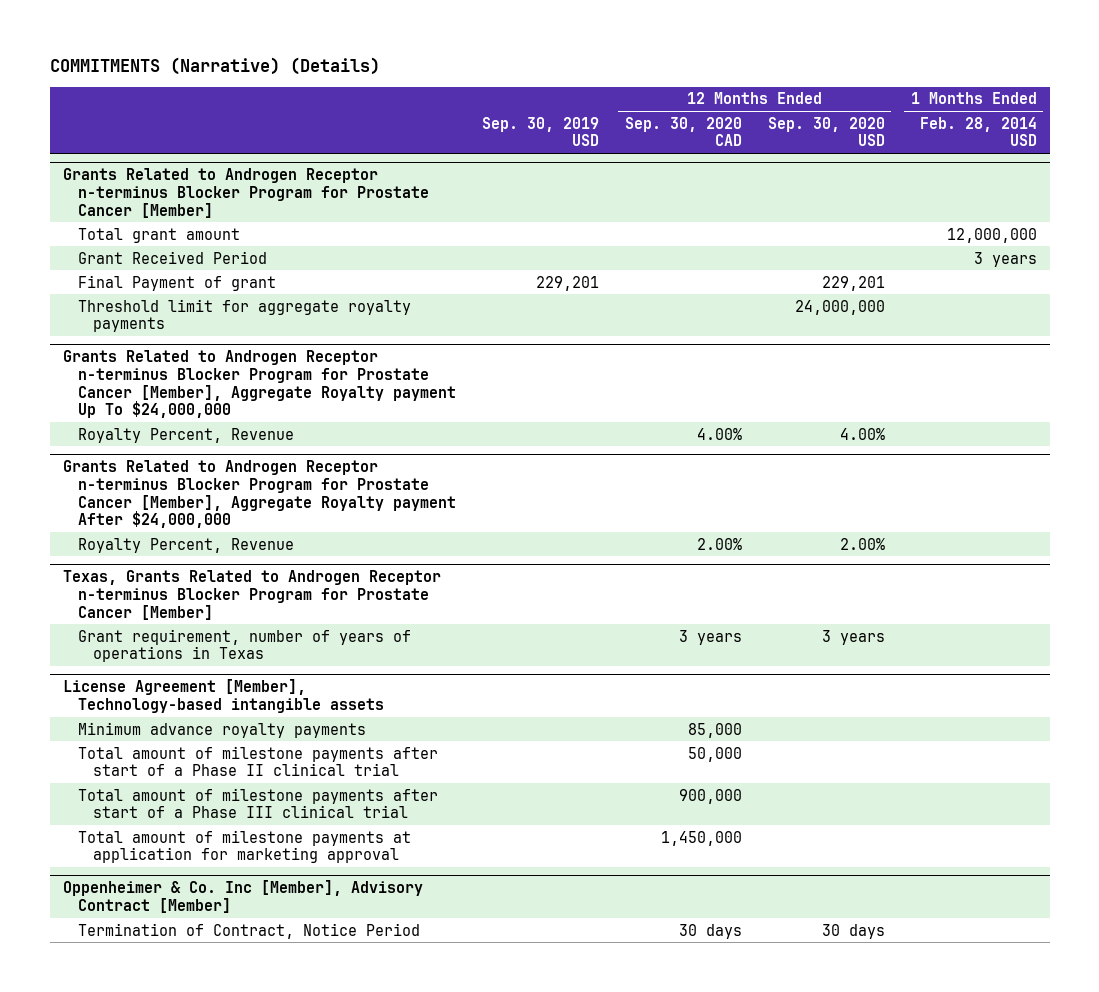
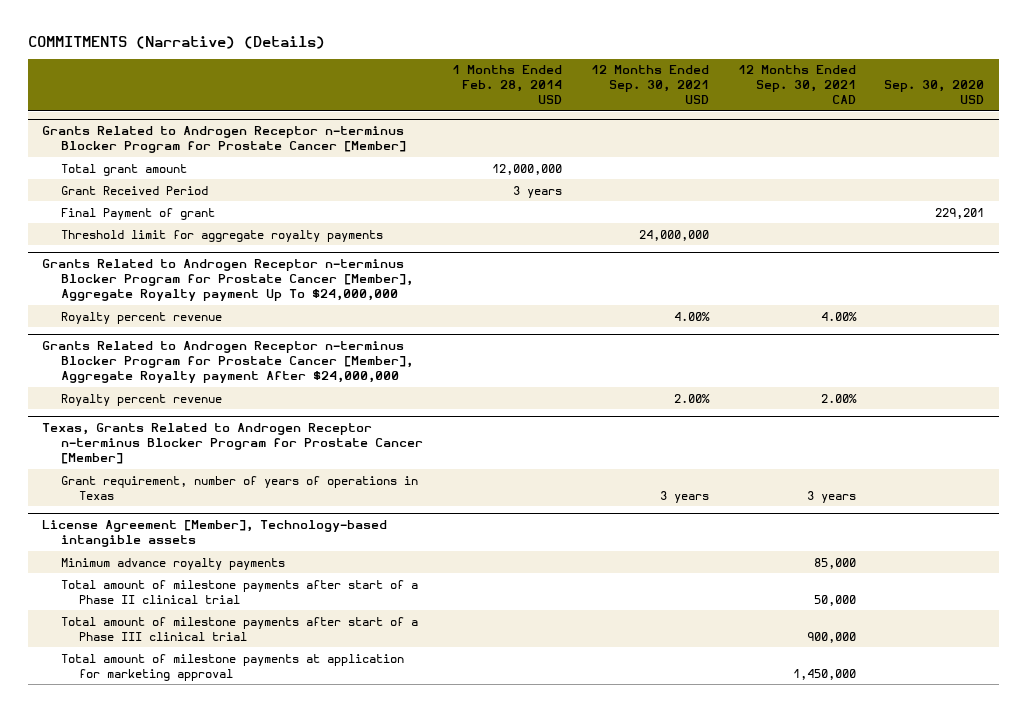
- | Sep. 30, 2019 USD | 12 Months Ended Sep. 30, 2020 CAD | 12 Months Ended Sep. 30, 2020 USD | 1 Months Ended Feb. 28, 2014 USD
+ | 1 Months Ended Feb. 28, 2014 USD | 12 Months Ended Sep. 30, 2021 USD | 12 Months Ended Sep. 30, 2021 CAD | Sep. 30, 2020 USD
@ Grants Related to Androgen Receptor n-terminus Blocker Program for Prostate Cancer [Member], Aggregate Royalty payment Up To $24,000,000
- Royalty Percent, Revenue | | 4.00% | 4.00% |
+ Royalty percent revenue | | 4.00% | 4.00% |
@ Grants Related to Androgen Receptor n-terminus Blocker Program for Prostate Cancer [Member], Aggregate Royalty payment After $24,000,000
- Royalty Percent, Revenue | | 2.00% | 2.00% |
+ Royalty percent revenue | | 2.00% | 2.00% |
- Oppenheimer & Co. Inc [Member], Advisory Contract [Member]
- Termination of Contract, Notice Period | | 30 days | 30 days |

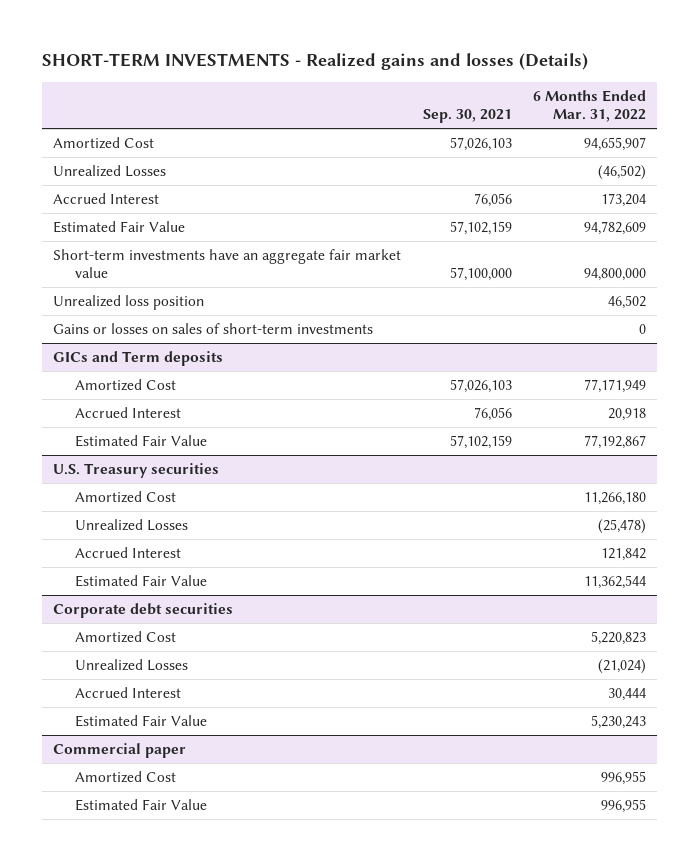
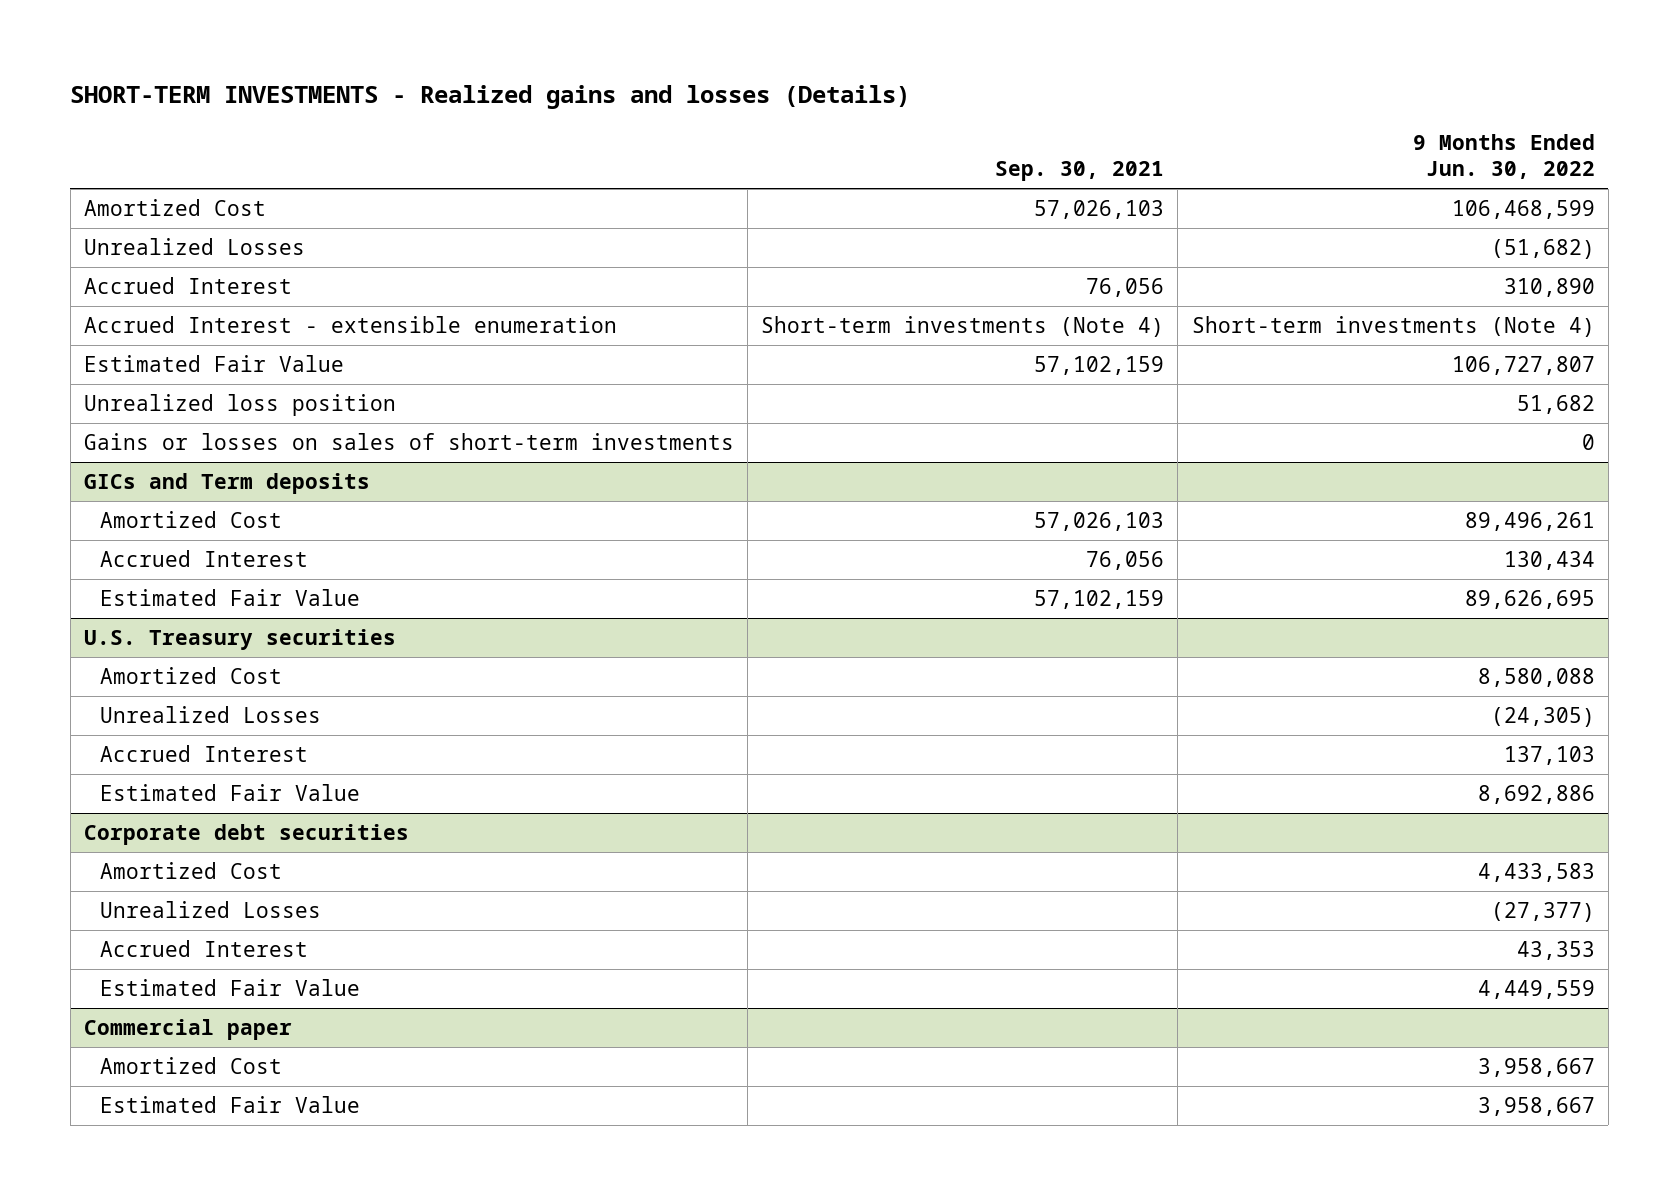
- | Sep. 30, 2021 | 6 Months Ended Mar. 31, 2022
+ | Sep. 30, 2021 | 9 Months Ended Jun. 30, 2022
+ Accrued Interest - extensible enumeration | Short-term investments (Note 4) | Short-term investments (Note 4)
- Short-term investments have an aggregate fair market value | 57,100,000 | 94,800,000

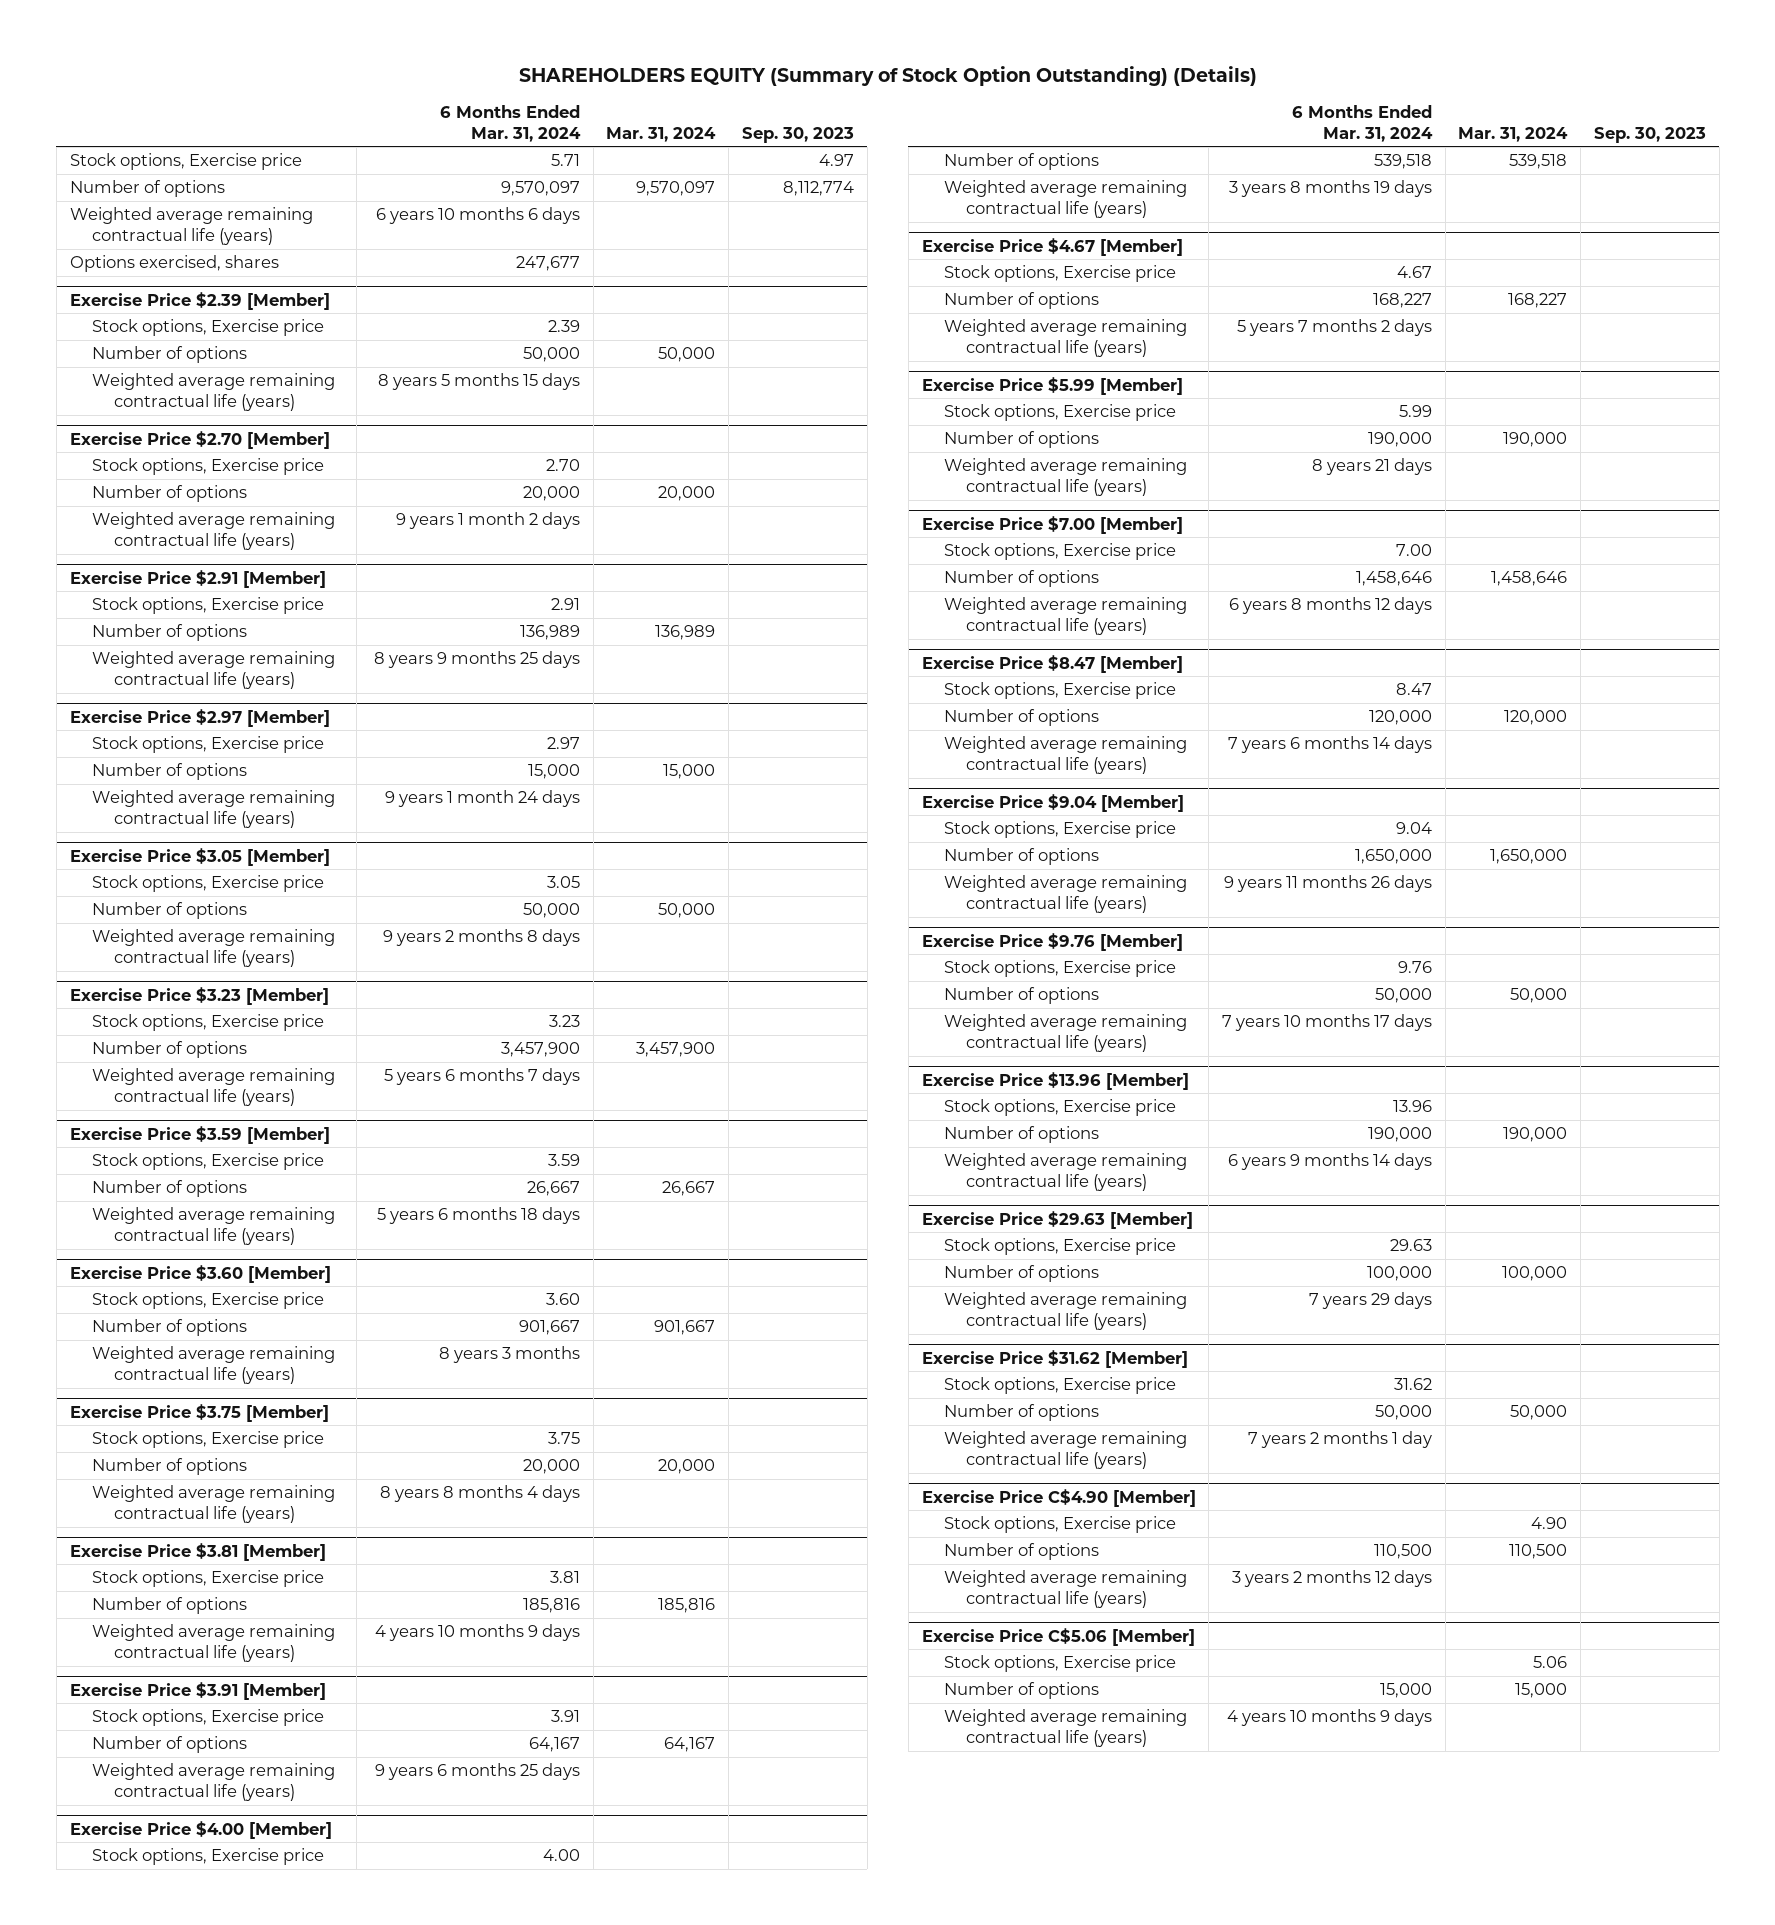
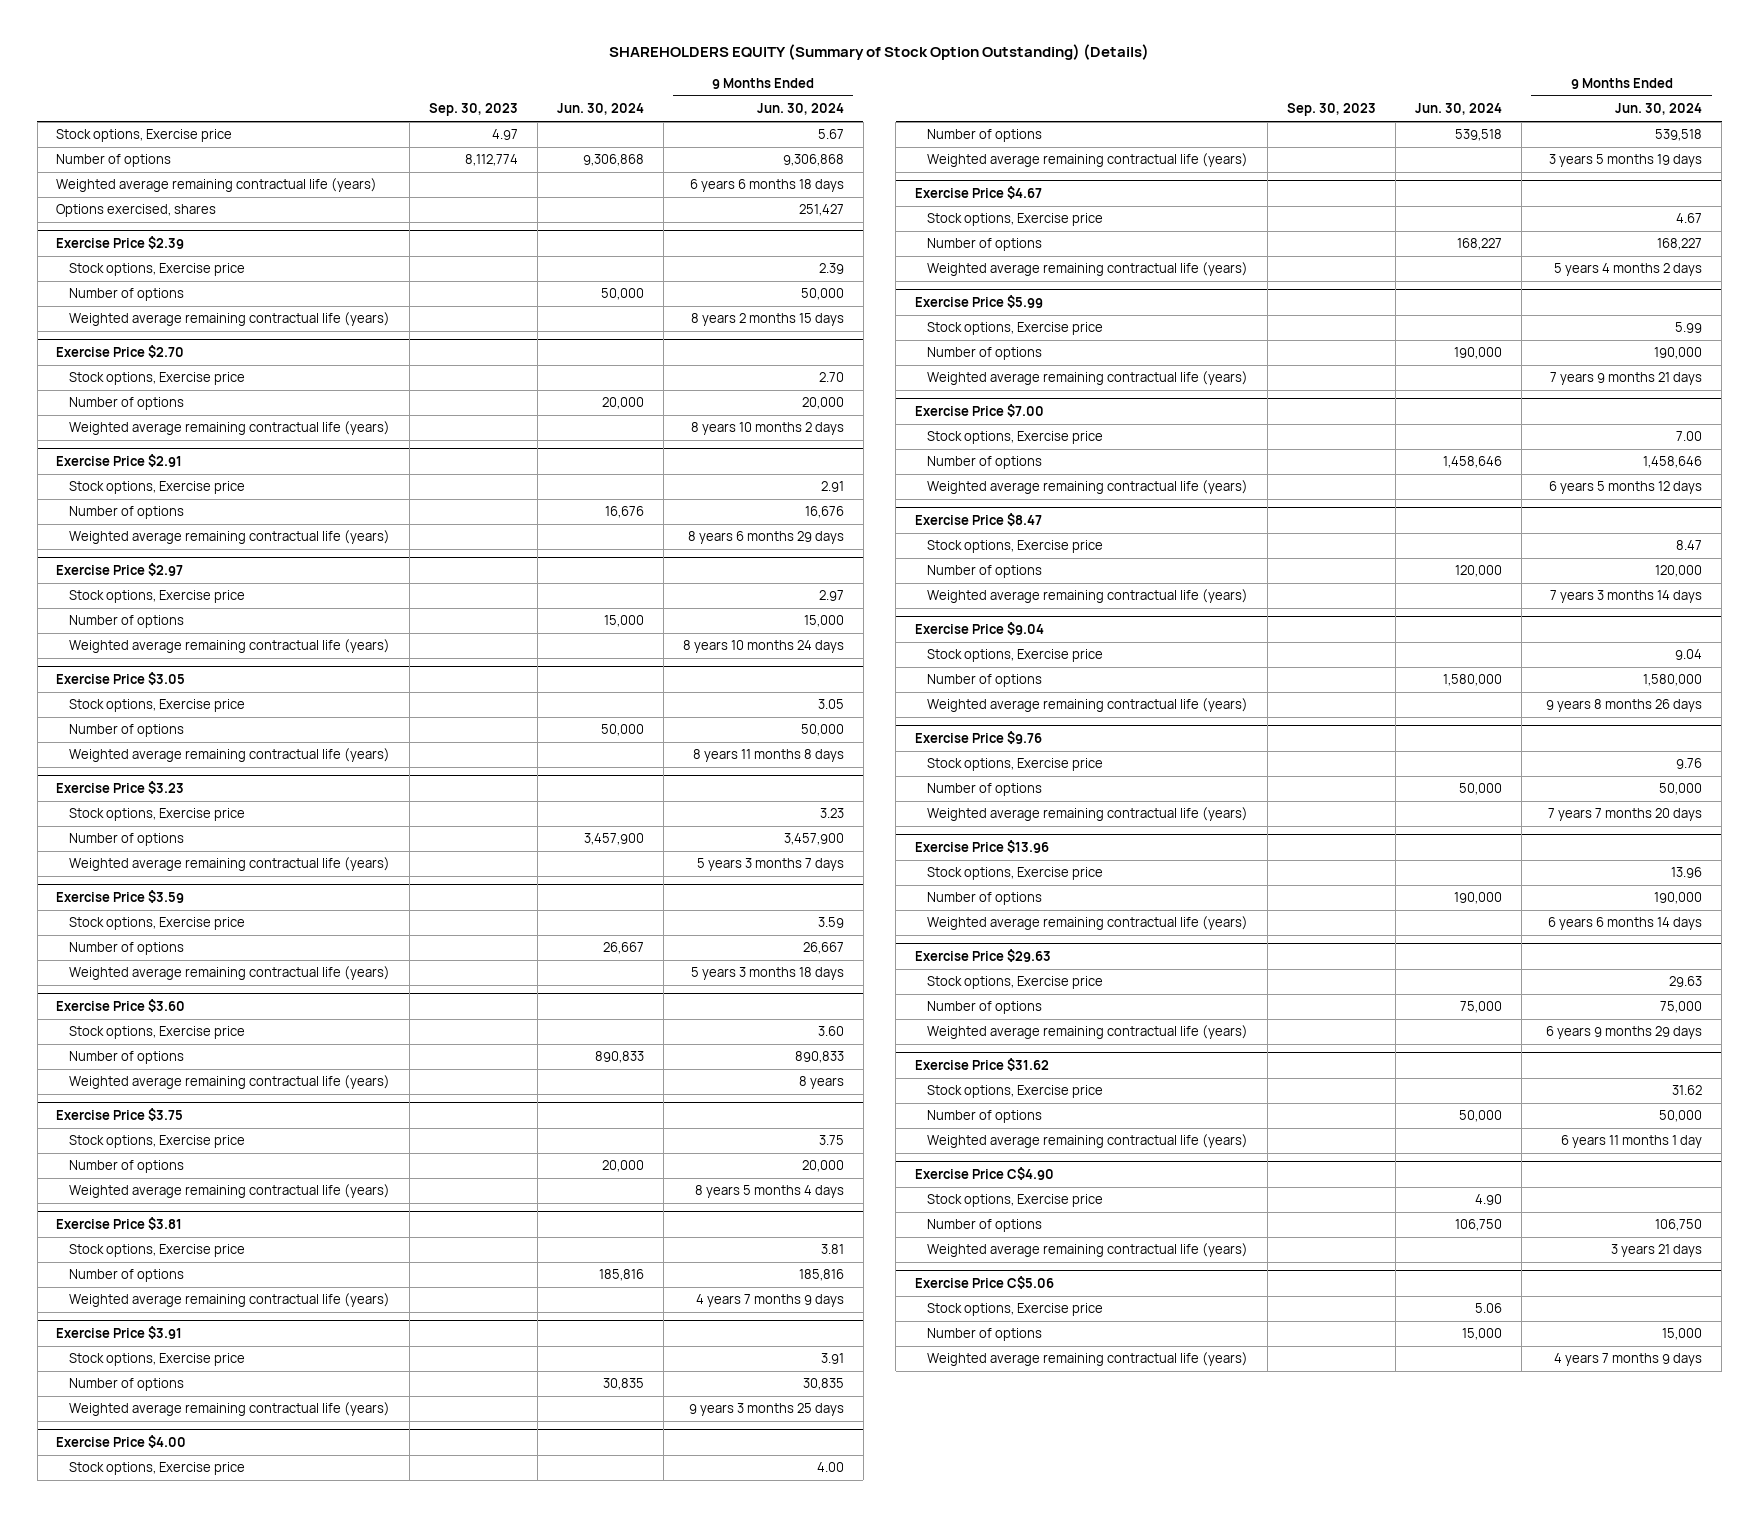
- | 6 Months Ended Mar. 31, 2024 | Mar. 31, 2024 | Sep. 30, 2023
+ | Sep. 30, 2023 | Jun. 30, 2024 | 9 Months Ended Jun. 30, 2024
- Exercise Price $2.39 [Member]
+ Exercise Price $2.39
- Exercise Price $2.70 [Member]
+ Exercise Price $2.70
- Exercise Price $2.91 [Member]
+ Exercise Price $2.91
- Exercise Price $2.97 [Member]
+ Exercise Price $2.97
- Exercise Price $3.05 [Member]
+ Exercise Price $3.05
- Exercise Price $3.23 [Member]
+ Exercise Price $3.23
- Exercise Price $3.59 [Member]
+ Exercise Price $3.59
- Exercise Price $3.60 [Member]
+ Exercise Price $3.60
- Exercise Price $3.75 [Member]
+ Exercise Price $3.75
- Exercise Price $3.81 [Member]
+ Exercise Price $3.81
- Exercise Price $3.91 [Member]
+ Exercise Price $3.91
- Exercise Price $4.00 [Member]
+ Exercise Price $4.00
- Exercise Price $4.67 [Member]
+ Exercise Price $4.67
- Exercise Price $5.99 [Member]
+ Exercise Price $5.99
- Exercise Price $7.00 [Member]
+ Exercise Price $7.00
- Exercise Price $8.47 [Member]
+ Exercise Price $8.47
- Exercise Price $9.04 [Member]
+ Exercise Price $9.04
- Exercise Price $9.76 [Member]
+ Exercise Price $9.76
- Exercise Price $13.96 [Member]
+ Exercise Price $13.96
- Exercise Price $29.63 [Member]
+ Exercise Price $29.63
- Exercise Price $31.62 [Member]
+ Exercise Price $31.62
- Exercise Price C$4.90 [Member]
+ Exercise Price C$4.90
- Exercise Price C$5.06 [Member]
+ Exercise Price C$5.06

